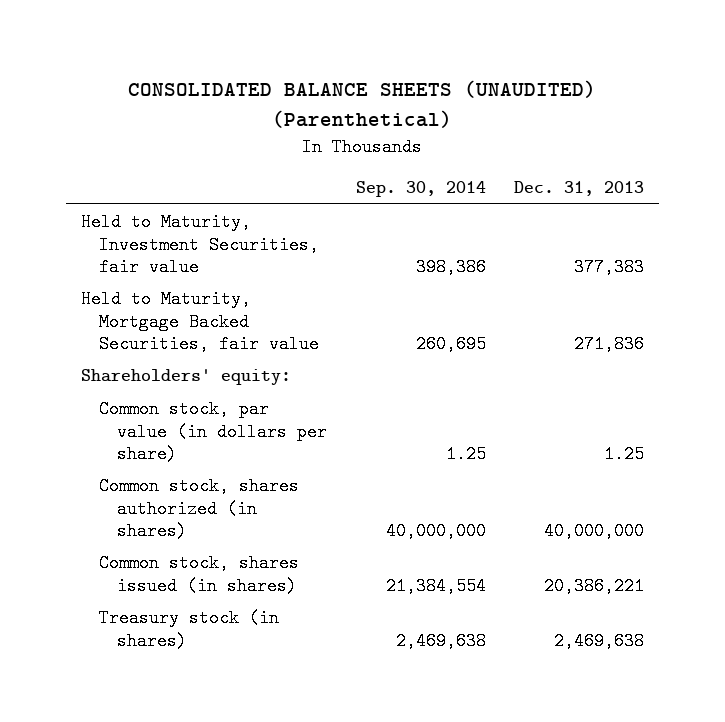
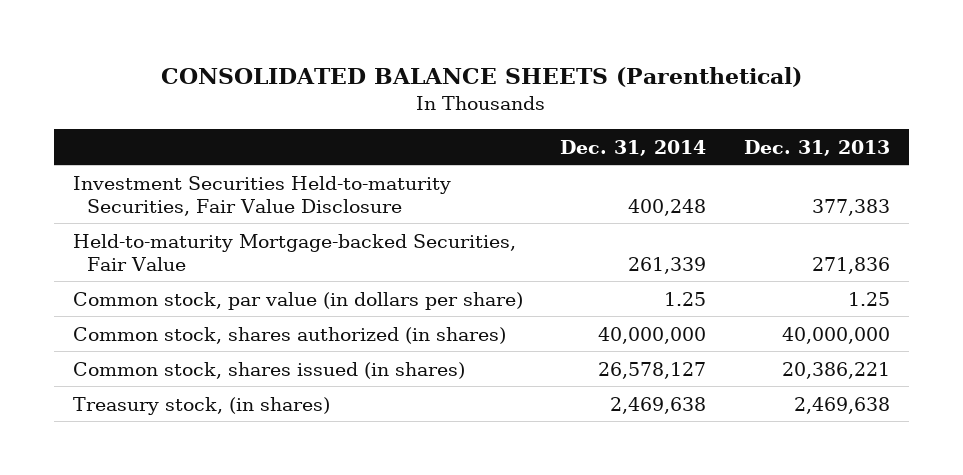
- CONSOLIDATED BALANCE SHEETS (UNAUDITED) (Parenthetical)
+ CONSOLIDATED BALANCE SHEETS (Parenthetical)
- | Sep. 30, 2014 | Dec. 31, 2013
+ | Dec. 31, 2014 | Dec. 31, 2013
- Held to Maturity, Investment Securities, fair value | 398,386 | 377,383
- Held to Maturity, Mortgage Backed Securities, fair value | 260,695 | 271,836
- Shareholders' equity:
+ Investment Securities Held-to-maturity Securities, Fair Value Disclosure | 400,248 | 377,383
+ Held-to-maturity Mortgage-backed Securities, Fair Value | 261,339 | 271,836
- Treasury stock (in shares) | 2,469,638 | 2,469,638
+ Treasury stock, (in shares) | 2,469,638 | 2,469,638

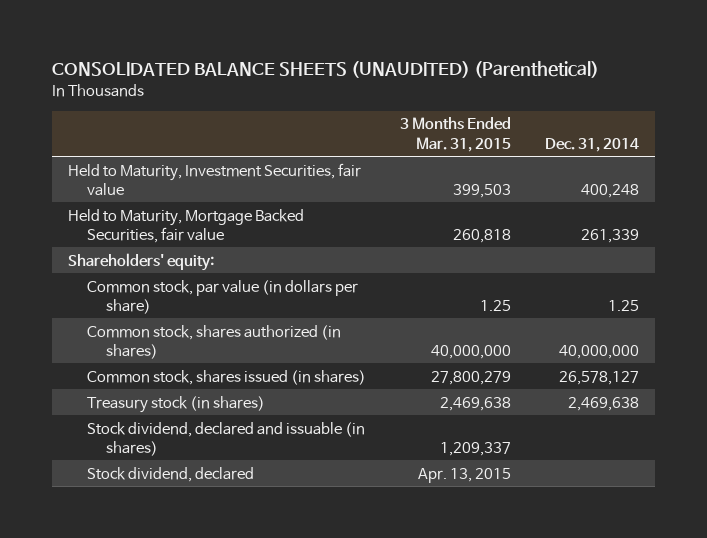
- CONSOLIDATED BALANCE SHEETS (Parenthetical)
+ CONSOLIDATED BALANCE SHEETS (UNAUDITED) (Parenthetical)
- | Dec. 31, 2014 | Dec. 31, 2013
+ | 3 Months Ended Mar. 31, 2015 | Dec. 31, 2014
- Investment Securities Held-to-maturity Securities, Fair Value Disclosure | 400,248 | 377,383
- Held-to-maturity Mortgage-backed Securities, Fair Value | 261,339 | 271,836
+ Held to Maturity, Investment Securities, fair value | 399,503 | 400,248
+ Held to Maturity, Mortgage Backed Securities, fair value | 260,818 | 261,339
+ Shareholders' equity:
- Treasury stock, (in shares) | 2,469,638 | 2,469,638
+ Treasury stock (in shares) | 2,469,638 | 2,469,638
+ Stock dividend, declared and issuable (in shares) | 1,209,337 |
+ Stock dividend, declared | Apr. 13, 2015 |

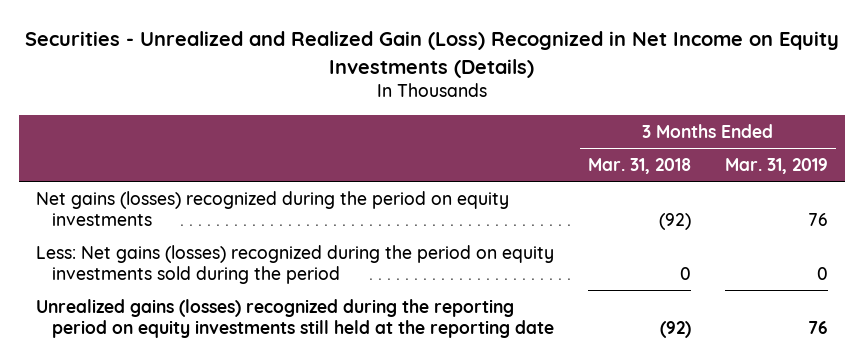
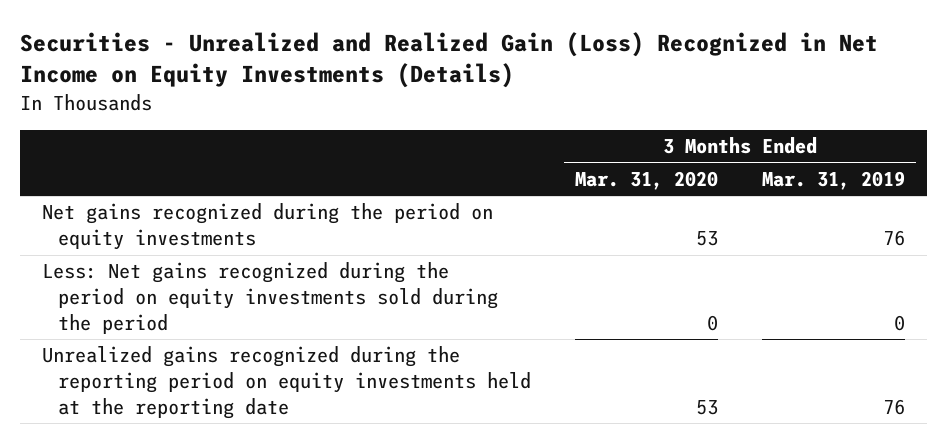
- | 3 Months Ended Mar. 31, 2018 | 3 Months Ended Mar. 31, 2019
+ | 3 Months Ended Mar. 31, 2020 | 3 Months Ended Mar. 31, 2019
- Net gains (losses) recognized during the period on equity investments | (92) | 76
- Less: Net gains (losses) recognized during the period on equity investments sold during the period | 0 | 0
- Unrealized gains (losses) recognized during the reporting period on equity investments still held at the reporting date | (92) | 76
+ Net gains recognized during the period on equity investments | 53 | 76
+ Less: Net gains recognized during the period on equity investments sold during the period | 0 | 0
+ Unrealized gains recognized during the reporting period on equity investments held at the reporting date | 53 | 76

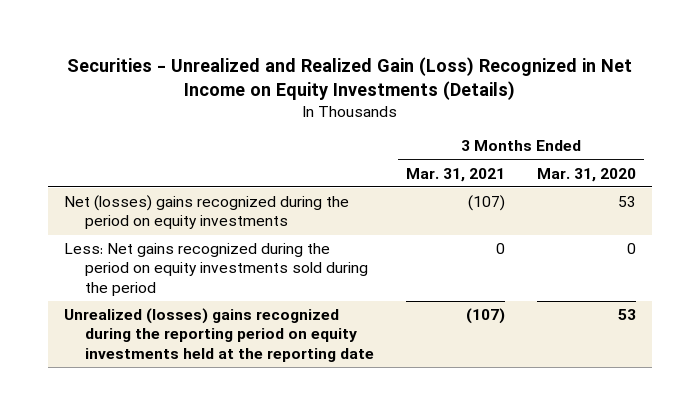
- | 3 Months Ended Mar. 31, 2020 | 3 Months Ended Mar. 31, 2019
+ | 3 Months Ended Mar. 31, 2021 | 3 Months Ended Mar. 31, 2020
- Net gains recognized during the period on equity investments | 53 | 76
+ Net (losses) gains recognized during the period on equity investments | (107) | 53
- Unrealized gains recognized during the reporting period on equity investments held at the reporting date | 53 | 76
+ Unrealized (losses) gains recognized during the reporting period on equity investments held at the reporting date | (107) | 53

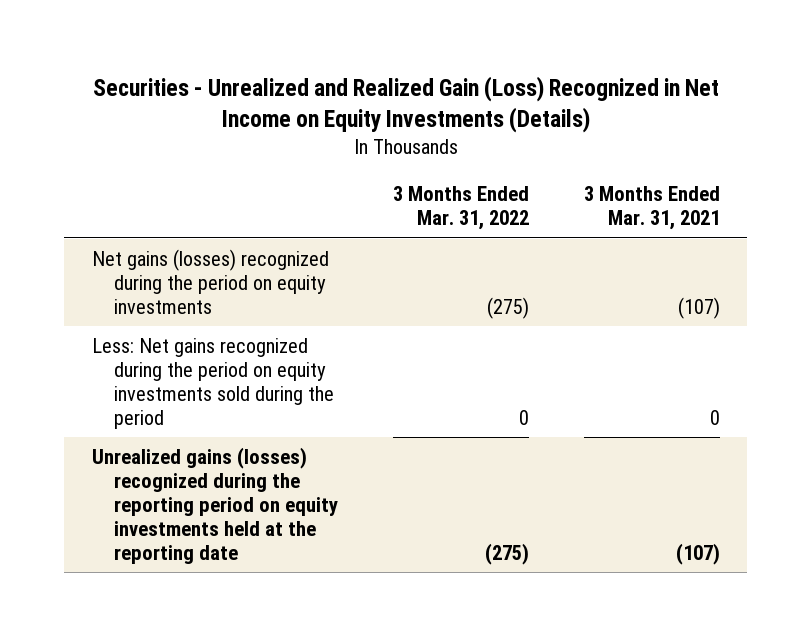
- | 3 Months Ended Mar. 31, 2021 | 3 Months Ended Mar. 31, 2020
+ | 3 Months Ended Mar. 31, 2022 | 3 Months Ended Mar. 31, 2021
- Net (losses) gains recognized during the period on equity investments | (107) | 53
+ Net gains (losses) recognized during the period on equity investments | (275) | (107)
- Unrealized (losses) gains recognized during the reporting period on equity investments held at the reporting date | (107) | 53
+ Unrealized gains (losses) recognized during the reporting period on equity investments held at the reporting date | (275) | (107)

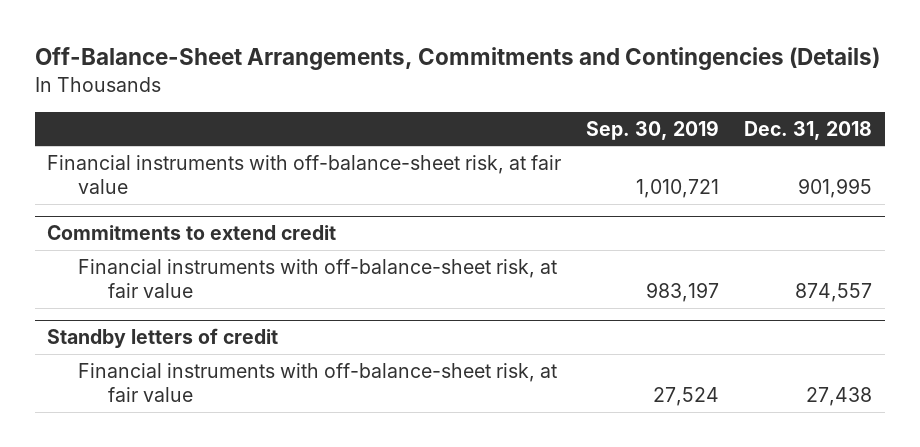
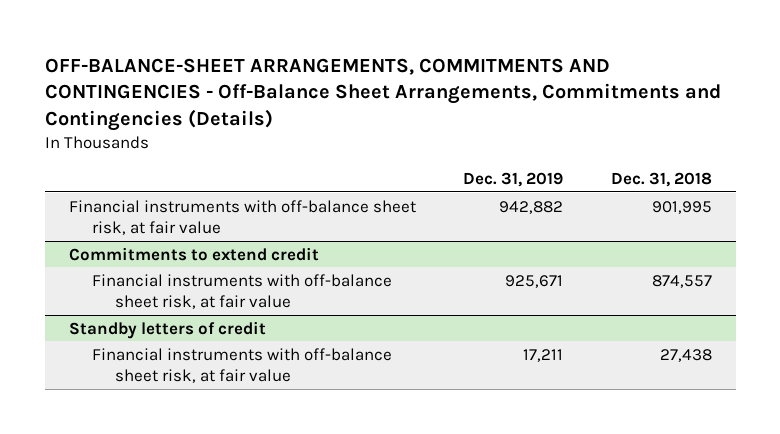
- Off-Balance-Sheet Arrangements, Commitments and Contingencies (Details)
+ OFF-BALANCE-SHEET ARRANGEMENTS, COMMITMENTS AND CONTINGENCIES - Off-Balance Sheet Arrangements, Commitments and Contingencies (Details)
- | Sep. 30, 2019 | Dec. 31, 2018
+ | Dec. 31, 2019 | Dec. 31, 2018
- Financial instruments with off-balance-sheet risk, at fair value | 1,010,721 | 901,995
+ Financial instruments with off-balance sheet risk, at fair value | 942,882 | 901,995
@ Commitments to extend credit
- Financial instruments with off-balance-sheet risk, at fair value | 983,197 | 874,557
+ Financial instruments with off-balance sheet risk, at fair value | 925,671 | 874,557
@ Standby letters of credit
- Financial instruments with off-balance-sheet risk, at fair value | 27,524 | 27,438
+ Financial instruments with off-balance sheet risk, at fair value | 17,211 | 27,438

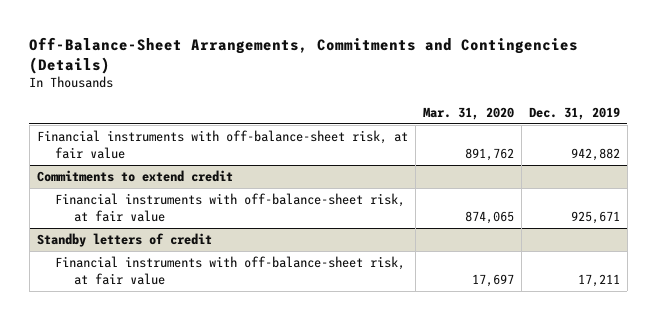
- OFF-BALANCE-SHEET ARRANGEMENTS, COMMITMENTS AND CONTINGENCIES - Off-Balance Sheet Arrangements, Commitments and Contingencies (Details)
+ Off-Balance-Sheet Arrangements, Commitments and Contingencies (Details)
- | Dec. 31, 2019 | Dec. 31, 2018
+ | Mar. 31, 2020 | Dec. 31, 2019
- Financial instruments with off-balance sheet risk, at fair value | 942,882 | 901,995
+ Financial instruments with off-balance-sheet risk, at fair value | 891,762 | 942,882
@ Commitments to extend credit
- Financial instruments with off-balance sheet risk, at fair value | 925,671 | 874,557
+ Financial instruments with off-balance-sheet risk, at fair value | 874,065 | 925,671
@ Standby letters of credit
- Financial instruments with off-balance sheet risk, at fair value | 17,211 | 27,438
+ Financial instruments with off-balance-sheet risk, at fair value | 17,697 | 17,211

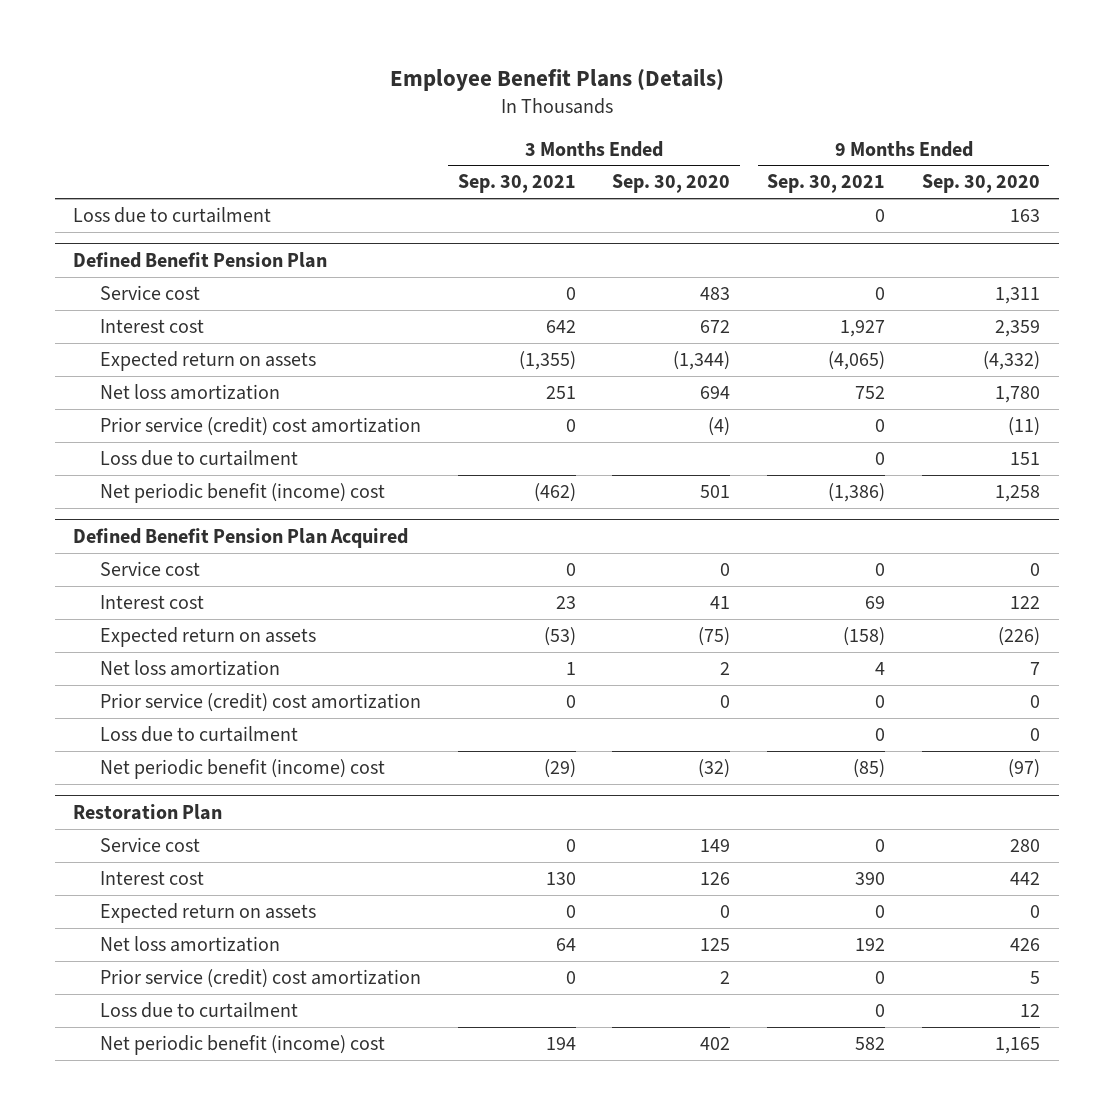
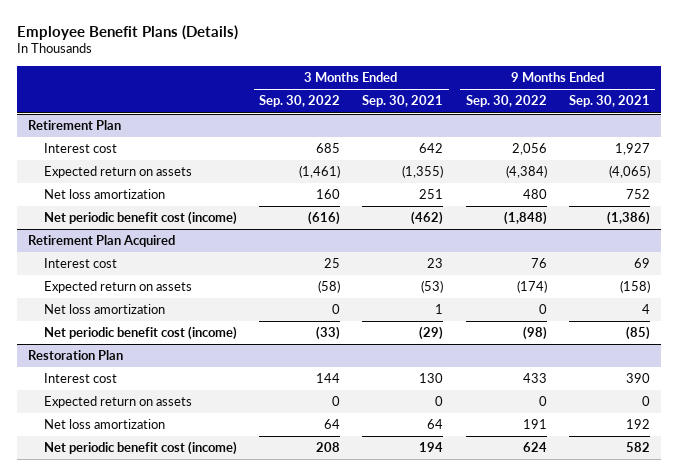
- | 3 Months Ended Sep. 30, 2021 | 3 Months Ended Sep. 30, 2020 | 9 Months Ended Sep. 30, 2021 | 9 Months Ended Sep. 30, 2020
+ | 3 Months Ended Sep. 30, 2022 | 3 Months Ended Sep. 30, 2021 | 9 Months Ended Sep. 30, 2022 | 9 Months Ended Sep. 30, 2021
- Loss due to curtailment | | | 0 | 163
- Defined Benefit Pension Plan
- Service cost | 0 | 483 | 0 | 1,311
+ Retirement Plan
- Prior service (credit) cost amortization | 0 | (4) | 0 | (11)
- Loss due to curtailment | | | 0 | 151
- Net periodic benefit (income) cost | (462) | 501 | (1,386) | 1,258
- Defined Benefit Pension Plan Acquired
- Service cost | 0 | 0 | 0 | 0
+ Net periodic benefit cost (income) | (616) | (462) | (1,848) | (1,386)
+ Retirement Plan Acquired
- Prior service (credit) cost amortization | 0 | 0 | 0 | 0
- Loss due to curtailment | | | 0 | 0
- Net periodic benefit (income) cost | (29) | (32) | (85) | (97)
+ Net periodic benefit cost (income) | (33) | (29) | (98) | (85)
@ Restoration Plan
- Service cost | 0 | 149 | 0 | 280
- Prior service (credit) cost amortization | 0 | 2 | 0 | 5
- Loss due to curtailment | | | 0 | 12
- Net periodic benefit (income) cost | 194 | 402 | 582 | 1,165
+ Net periodic benefit cost (income) | 208 | 194 | 624 | 582

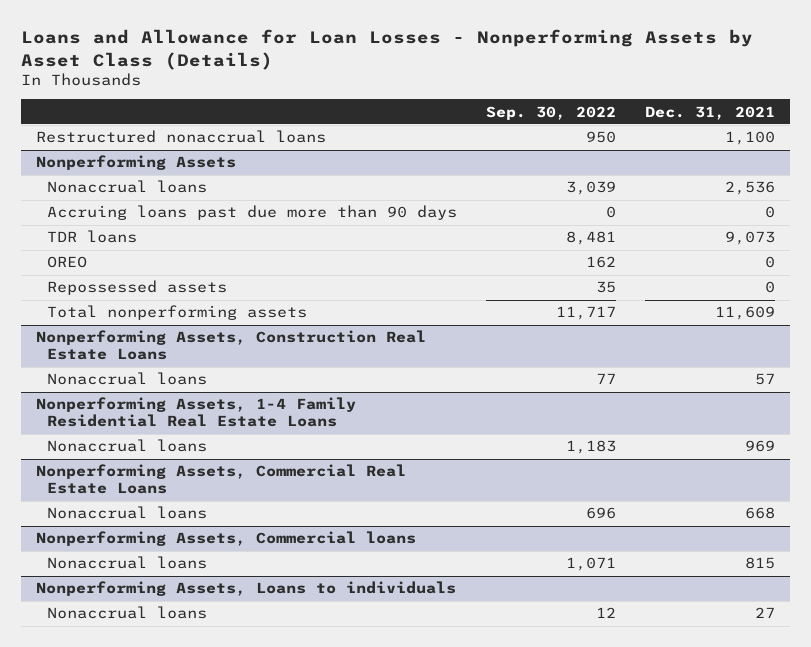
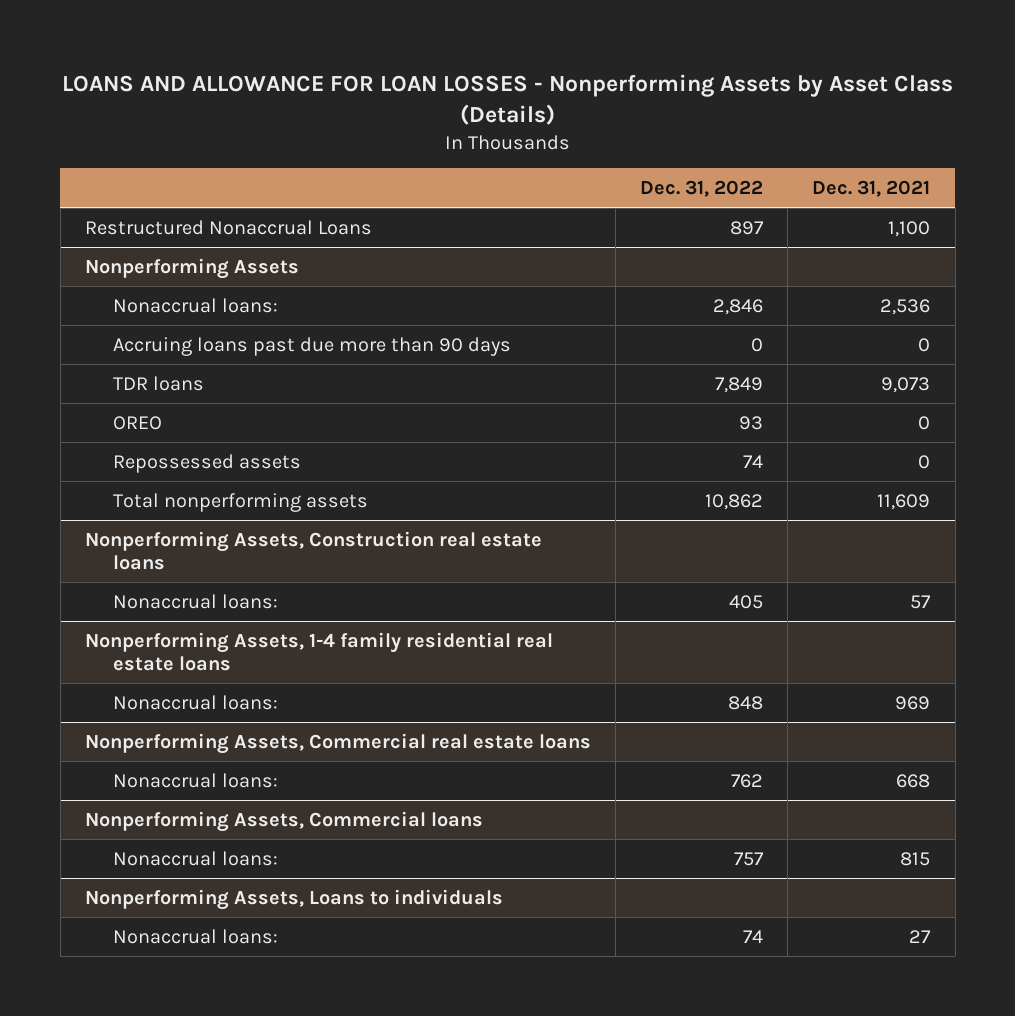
- Loans and Allowance for Loan Losses - Nonperforming Assets by Asset Class (Details)
+ LOANS AND ALLOWANCE FOR LOAN LOSSES - Nonperforming Assets by Asset Class (Details)
- | Sep. 30, 2022 | Dec. 31, 2021
+ | Dec. 31, 2022 | Dec. 31, 2021
- Restructured nonaccrual loans | 950 | 1,100
+ Restructured Nonaccrual Loans | 897 | 1,100
@ Nonperforming Assets
- Nonaccrual loans | 3,039 | 2,536
+ Nonaccrual loans: | 2,846 | 2,536
- Nonperforming Assets, Construction Real Estate Loans
- Nonaccrual loans | 77 | 57
- Nonperforming Assets, 1-4 Family Residential Real Estate Loans
- Nonaccrual loans | 1,183 | 969
- Nonperforming Assets, Commercial Real Estate Loans
- Nonaccrual loans | 696 | 668
+ Nonperforming Assets, Construction real estate loans
+ Nonaccrual loans: | 405 | 57
+ Nonperforming Assets, 1-4 family residential real estate loans
+ Nonaccrual loans: | 848 | 969
+ Nonperforming Assets, Commercial real estate loans
+ Nonaccrual loans: | 762 | 668
@ Nonperforming Assets, Commercial loans
- Nonaccrual loans | 1,071 | 815
+ Nonaccrual loans: | 757 | 815
@ Nonperforming Assets, Loans to individuals
- Nonaccrual loans | 12 | 27
+ Nonaccrual loans: | 74 | 27

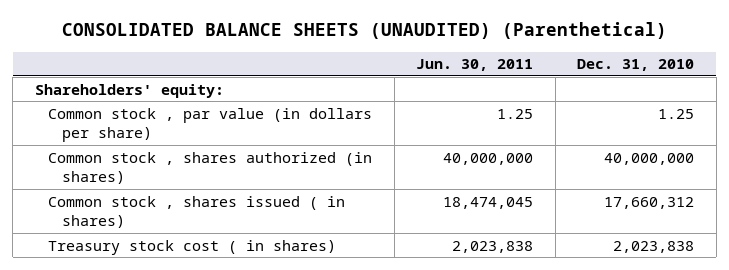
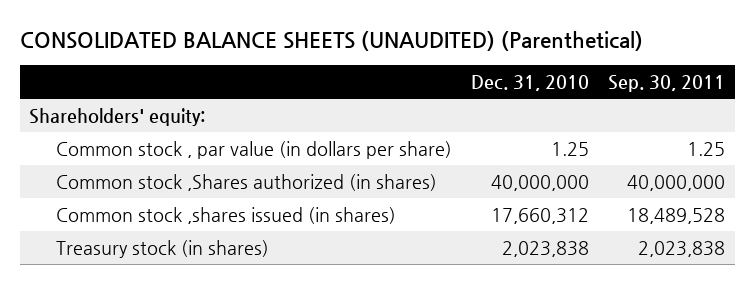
- | Jun. 30, 2011 | Dec. 31, 2010
+ | Dec. 31, 2010 | Sep. 30, 2011
- Common stock , shares authorized (in shares) | 40,000,000 | 40,000,000
- Common stock , shares issued ( in shares) | 18,474,045 | 17,660,312
- Treasury stock cost ( in shares) | 2,023,838 | 2,023,838
+ Common stock ,Shares authorized (in shares) | 40,000,000 | 40,000,000
+ Common stock ,shares issued (in shares) | 17,660,312 | 18,489,528
+ Treasury stock (in shares) | 2,023,838 | 2,023,838

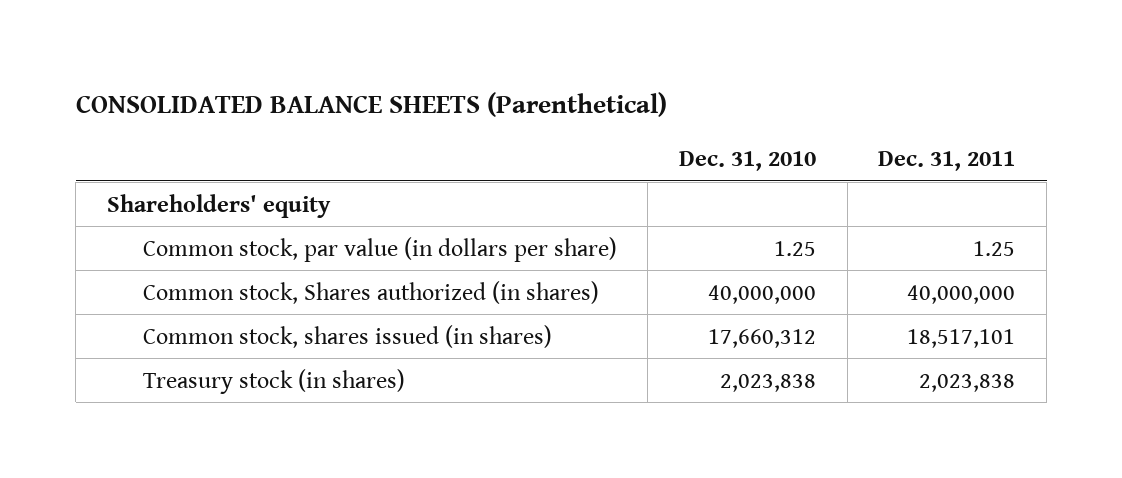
- CONSOLIDATED BALANCE SHEETS (UNAUDITED) (Parenthetical)
+ CONSOLIDATED BALANCE SHEETS (Parenthetical)
- | Dec. 31, 2010 | Sep. 30, 2011
+ | Dec. 31, 2010 | Dec. 31, 2011
- Shareholders' equity:
- Common stock , par value (in dollars per share) | 1.25 | 1.25
- Common stock ,Shares authorized (in shares) | 40,000,000 | 40,000,000
- Common stock ,shares issued (in shares) | 17,660,312 | 18,489,528
+ Shareholders' equity
+ Common stock, par value (in dollars per share) | 1.25 | 1.25
+ Common stock, Shares authorized (in shares) | 40,000,000 | 40,000,000
+ Common stock, shares issued (in shares) | 17,660,312 | 18,517,101

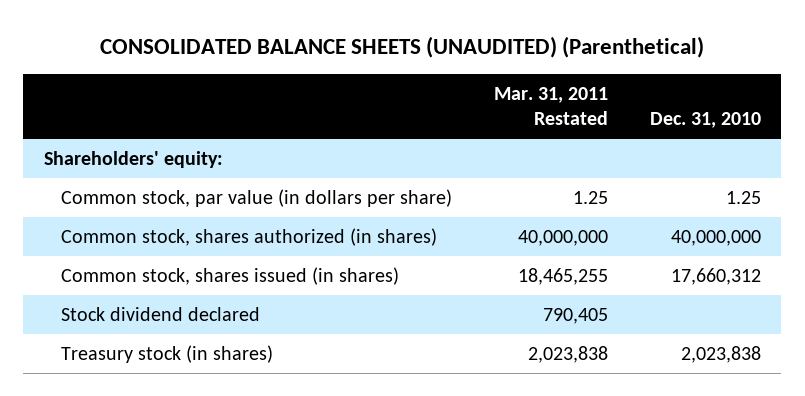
- CONSOLIDATED BALANCE SHEETS (Parenthetical)
+ CONSOLIDATED BALANCE SHEETS (UNAUDITED) (Parenthetical)
- | Dec. 31, 2010 | Dec. 31, 2011
+ | Mar. 31, 2011 Restated | Dec. 31, 2010
- Shareholders' equity
+ Shareholders' equity:
- Common stock, Shares authorized (in shares) | 40,000,000 | 40,000,000
+ Common stock, shares authorized (in shares) | 40,000,000 | 40,000,000
+ Stock dividend declared | 790,405 |

